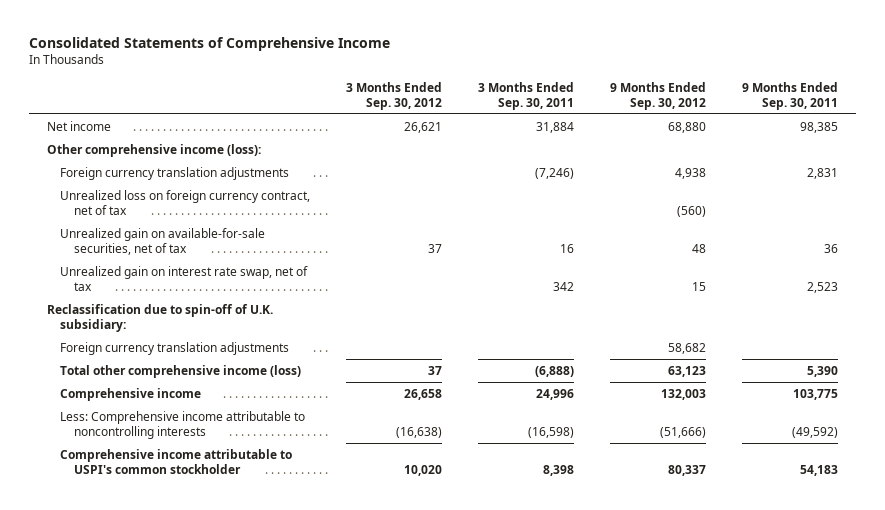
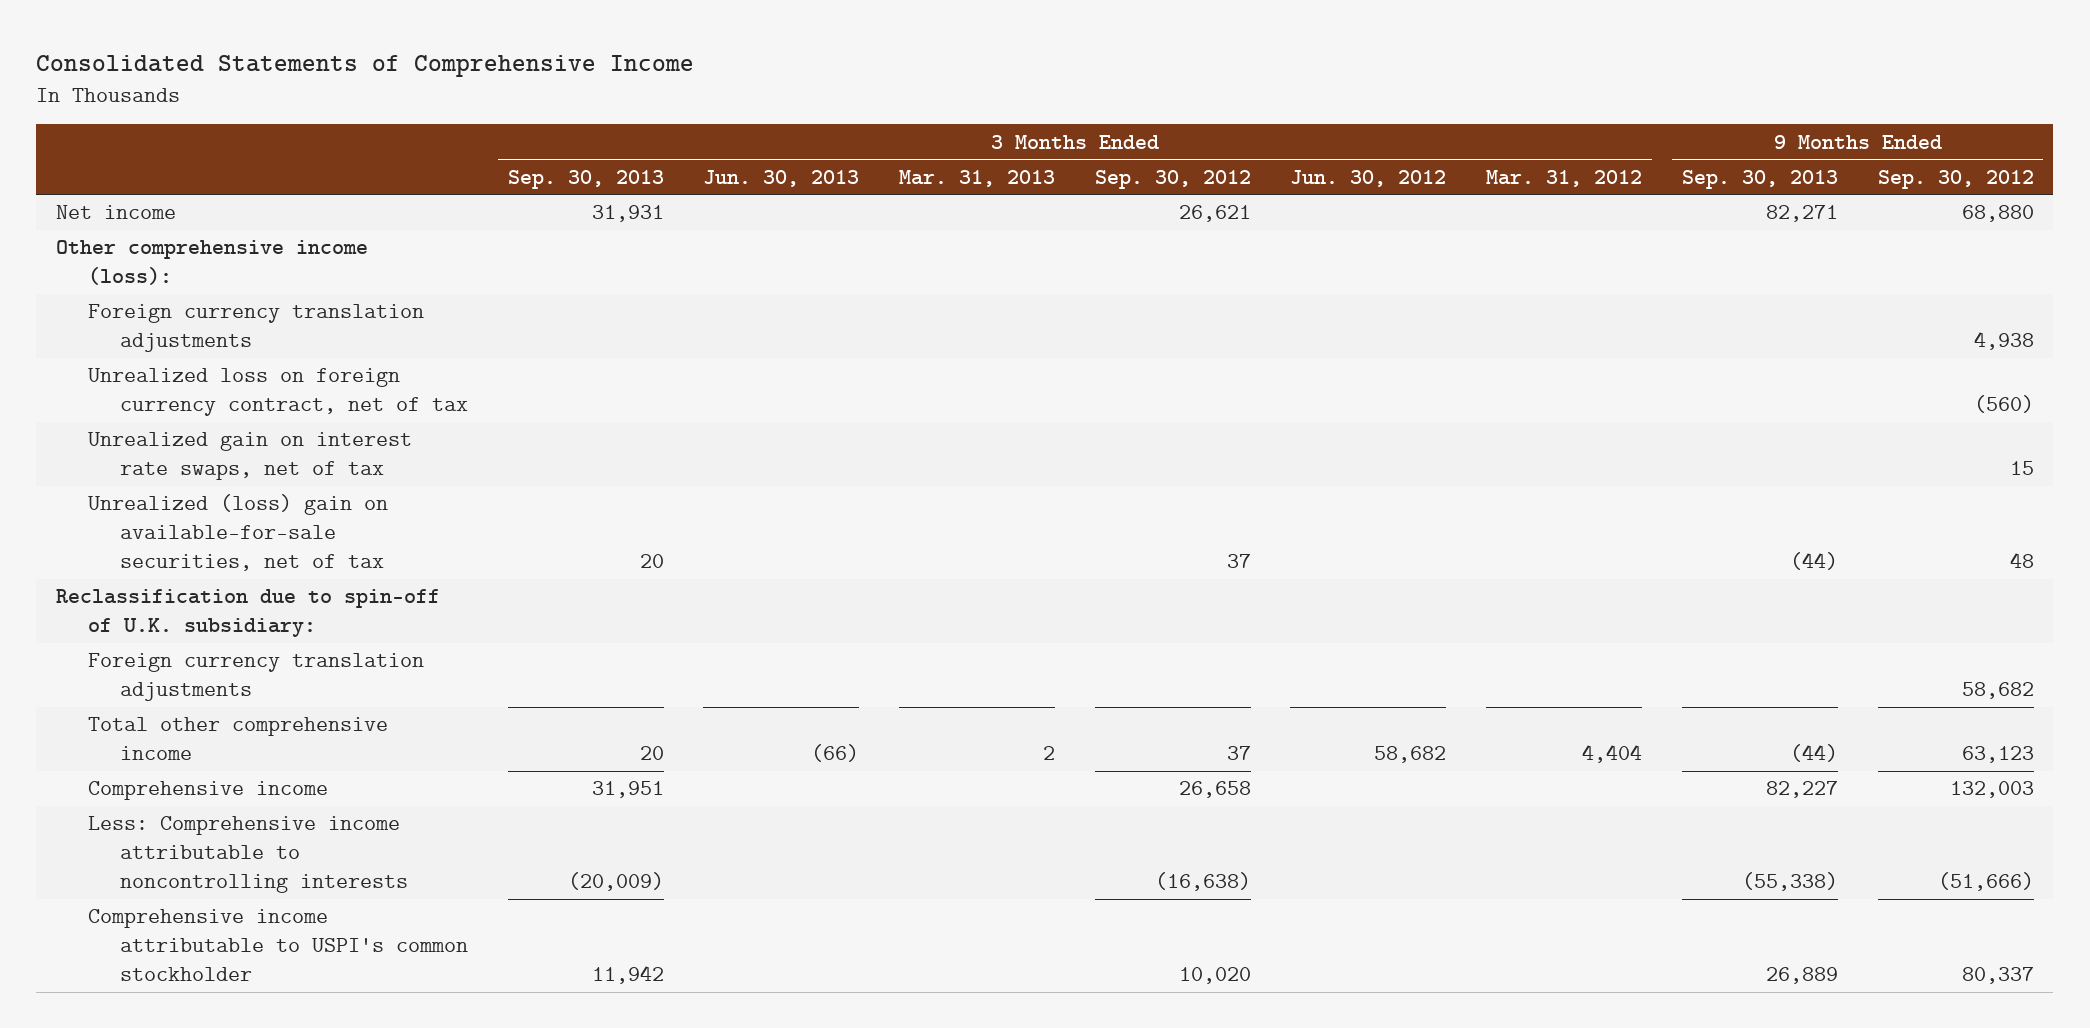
- | 3 Months Ended Sep. 30, 2012 | 3 Months Ended Sep. 30, 2011 | 9 Months Ended Sep. 30, 2012 | 9 Months Ended Sep. 30, 2011
+ | 3 Months Ended Sep. 30, 2013 | 3 Months Ended Jun. 30, 2013 | 3 Months Ended Mar. 31, 2013 | 3 Months Ended Sep. 30, 2012 | 3 Months Ended Jun. 30, 2012 | 3 Months Ended Mar. 31, 2012 | 9 Months Ended Sep. 30, 2013 | 9 Months Ended Sep. 30, 2012
- Unrealized gain on available-for-sale securities, net of tax | 37 | 16 | 48 | 36
- Unrealized gain on interest rate swap, net of tax | | 342 | 15 | 2,523
+ Unrealized gain on interest rate swaps, net of tax | | | | | | | | 15
+ Unrealized (loss) gain on available-for-sale securities, net of tax | 20 | | | 37 | | | (44) | 48
- Total other comprehensive income (loss) | 37 | (6,888) | 63,123 | 5,390
+ Total other comprehensive income | 20 | (66) | 2 | 37 | 58,682 | 4,404 | (44) | 63,123

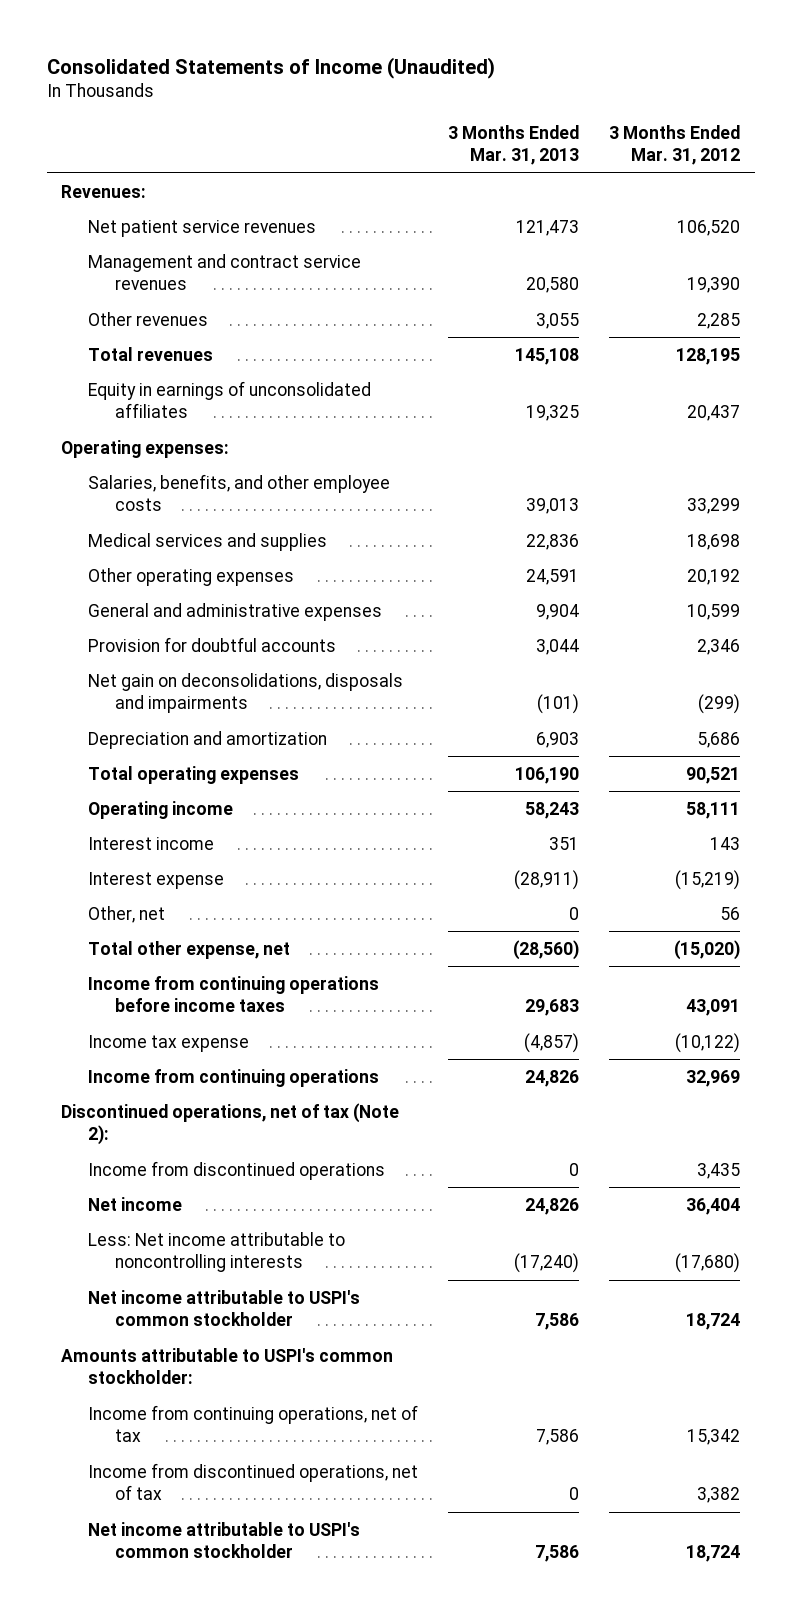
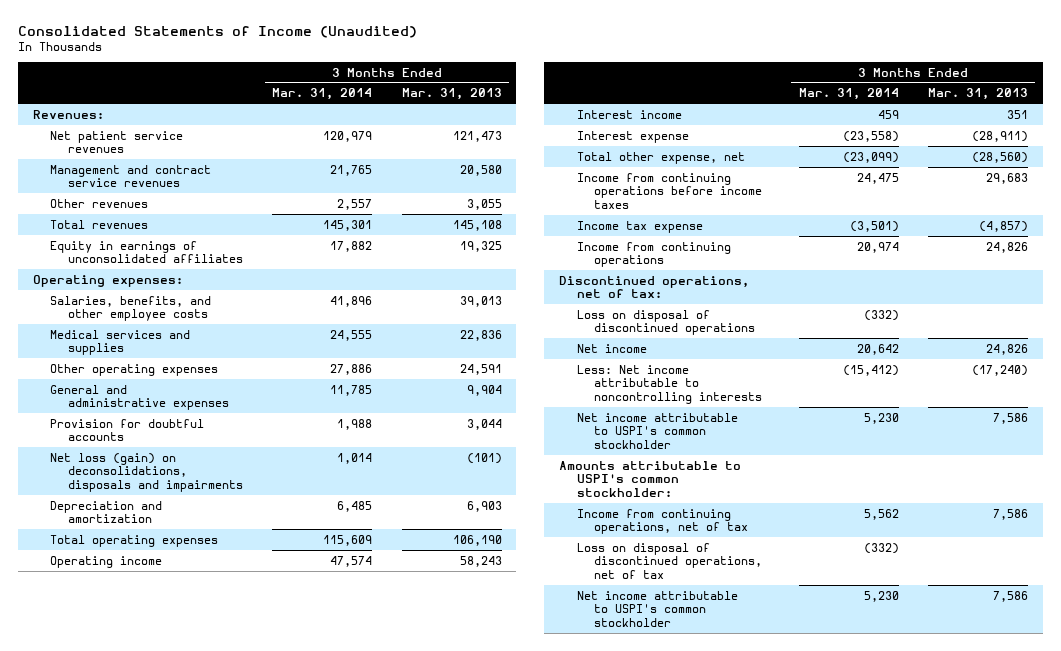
- | 3 Months Ended Mar. 31, 2013 | 3 Months Ended Mar. 31, 2012
+ | 3 Months Ended Mar. 31, 2014 | 3 Months Ended Mar. 31, 2013
- Net gain on deconsolidations, disposals and impairments | (101) | (299)
+ Net loss (gain) on deconsolidations, disposals and impairments | 1,014 | (101)
- Other, net | 0 | 56
- Discontinued operations, net of tax (Note 2):
- Income from discontinued operations | 0 | 3,435
+ Discontinued operations, net of tax:
+ Loss on disposal of discontinued operations | (332) |
- Income from discontinued operations, net of tax | 0 | 3,382
+ Loss on disposal of discontinued operations, net of tax | (332) |

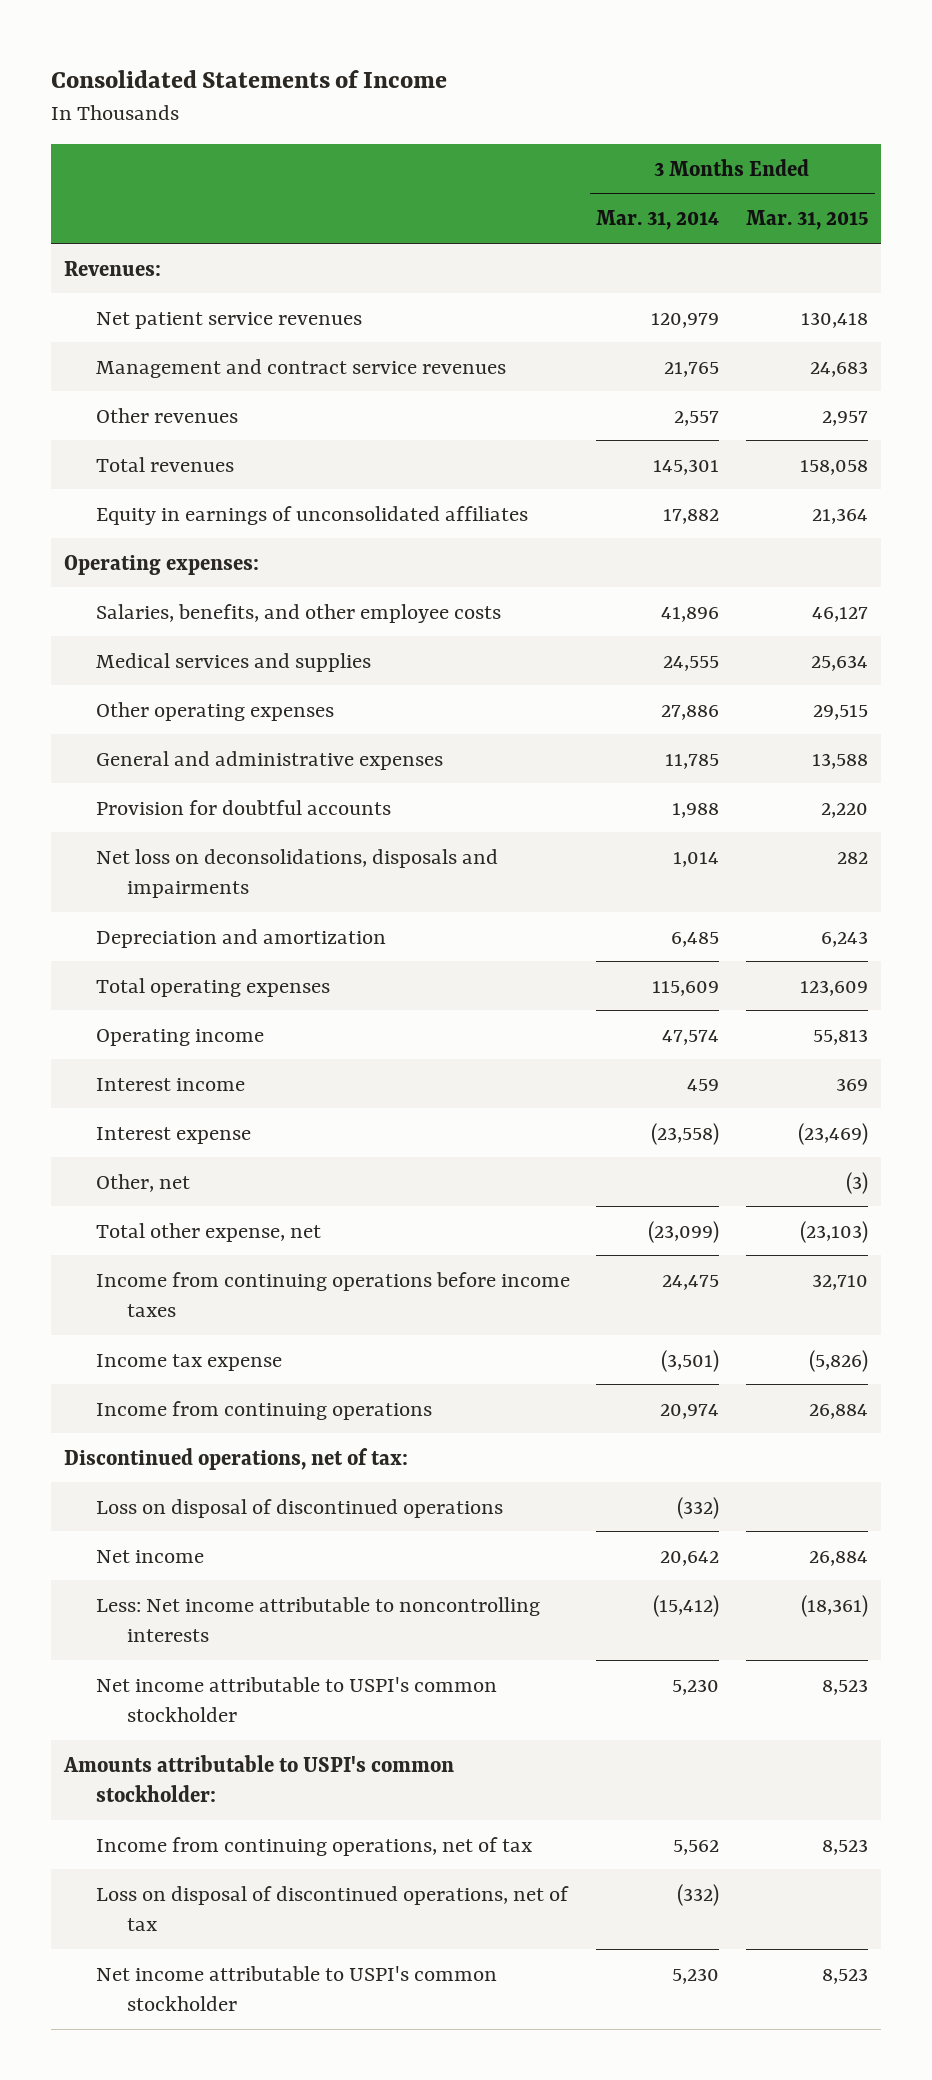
- Consolidated Statements of Income (Unaudited)
+ Consolidated Statements of Income
- | 3 Months Ended Mar. 31, 2014 | 3 Months Ended Mar. 31, 2013
+ | 3 Months Ended Mar. 31, 2014 | 3 Months Ended Mar. 31, 2015
- Net loss (gain) on deconsolidations, disposals and impairments | 1,014 | (101)
+ Net loss on deconsolidations, disposals and impairments | 1,014 | 282
+ Other, net | | (3)

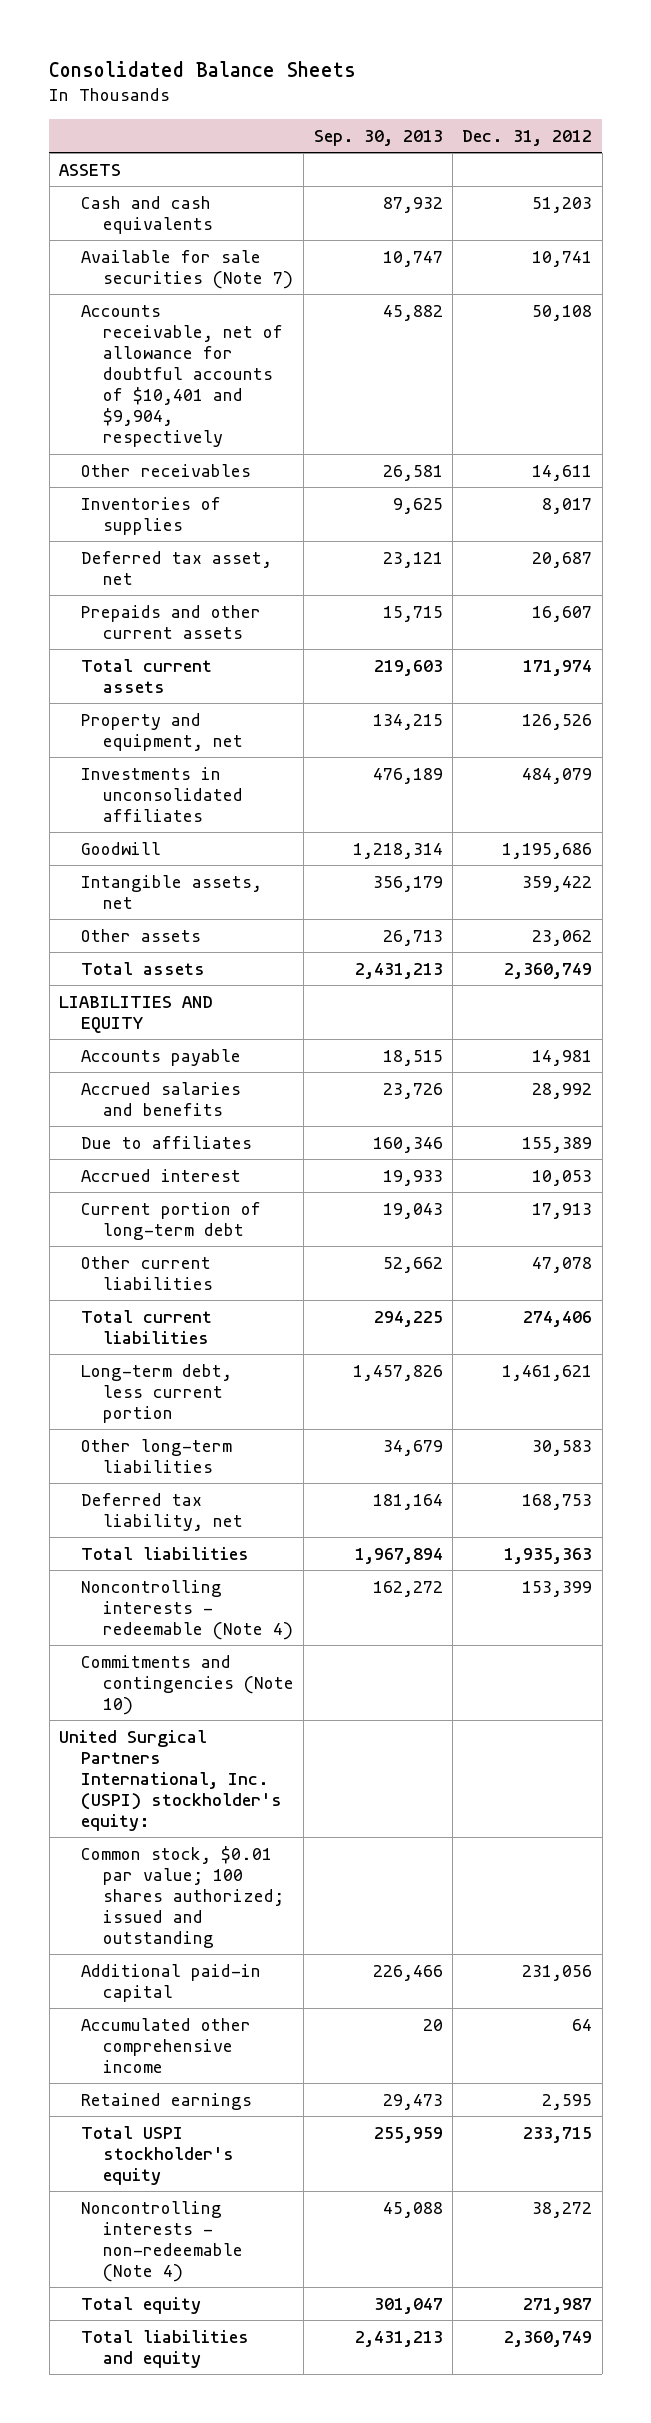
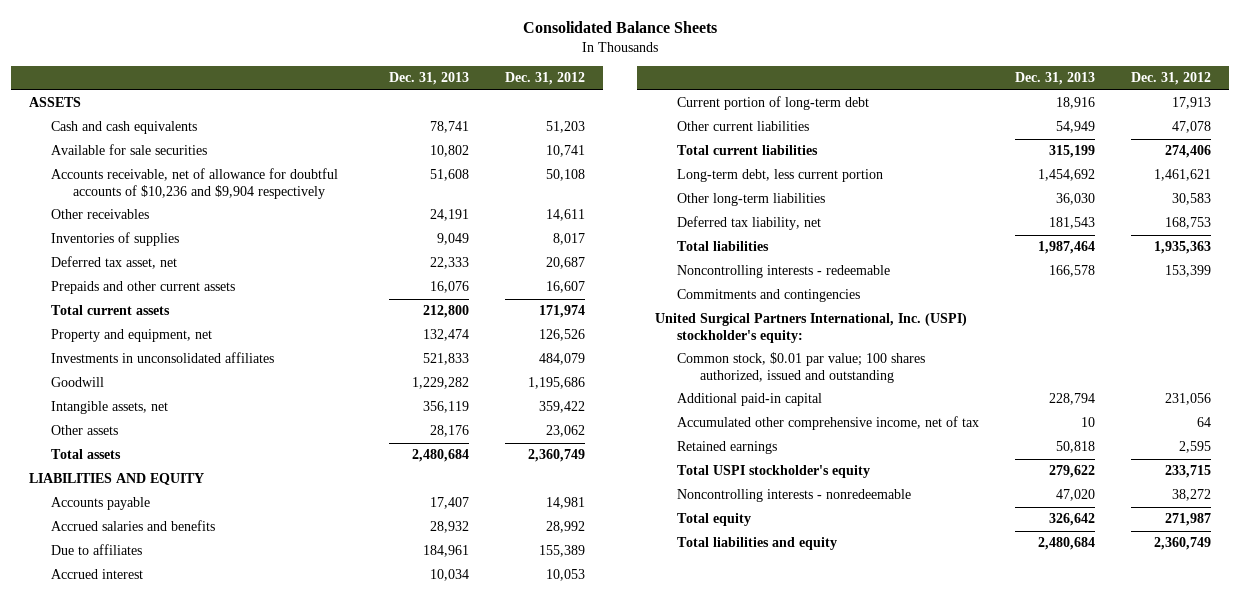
- | Sep. 30, 2013 | Dec. 31, 2012
+ | Dec. 31, 2013 | Dec. 31, 2012
- Available for sale securities (Note 7) | 10,747 | 10,741
- Accounts receivable, net of allowance for doubtful accounts of $10,401 and $9,904, respectively | 45,882 | 50,108
+ Available for sale securities | 10,802 | 10,741
+ Accounts receivable, net of allowance for doubtful accounts of $10,236 and $9,904 respectively | 51,608 | 50,108
- Noncontrolling interests - redeemable (Note 4) | 162,272 | 153,399
- Commitments and contingencies (Note 10)
+ Noncontrolling interests - redeemable | 166,578 | 153,399
+ Commitments and contingencies
- Common stock, $0.01 par value; 100 shares authorized; issued and outstanding
+ Common stock, $0.01 par value; 100 shares authorized, issued and outstanding
- Accumulated other comprehensive income | 20 | 64
+ Accumulated other comprehensive income, net of tax | 10 | 64
- Noncontrolling interests - non-redeemable (Note 4) | 45,088 | 38,272
+ Noncontrolling interests - nonredeemable | 47,020 | 38,272

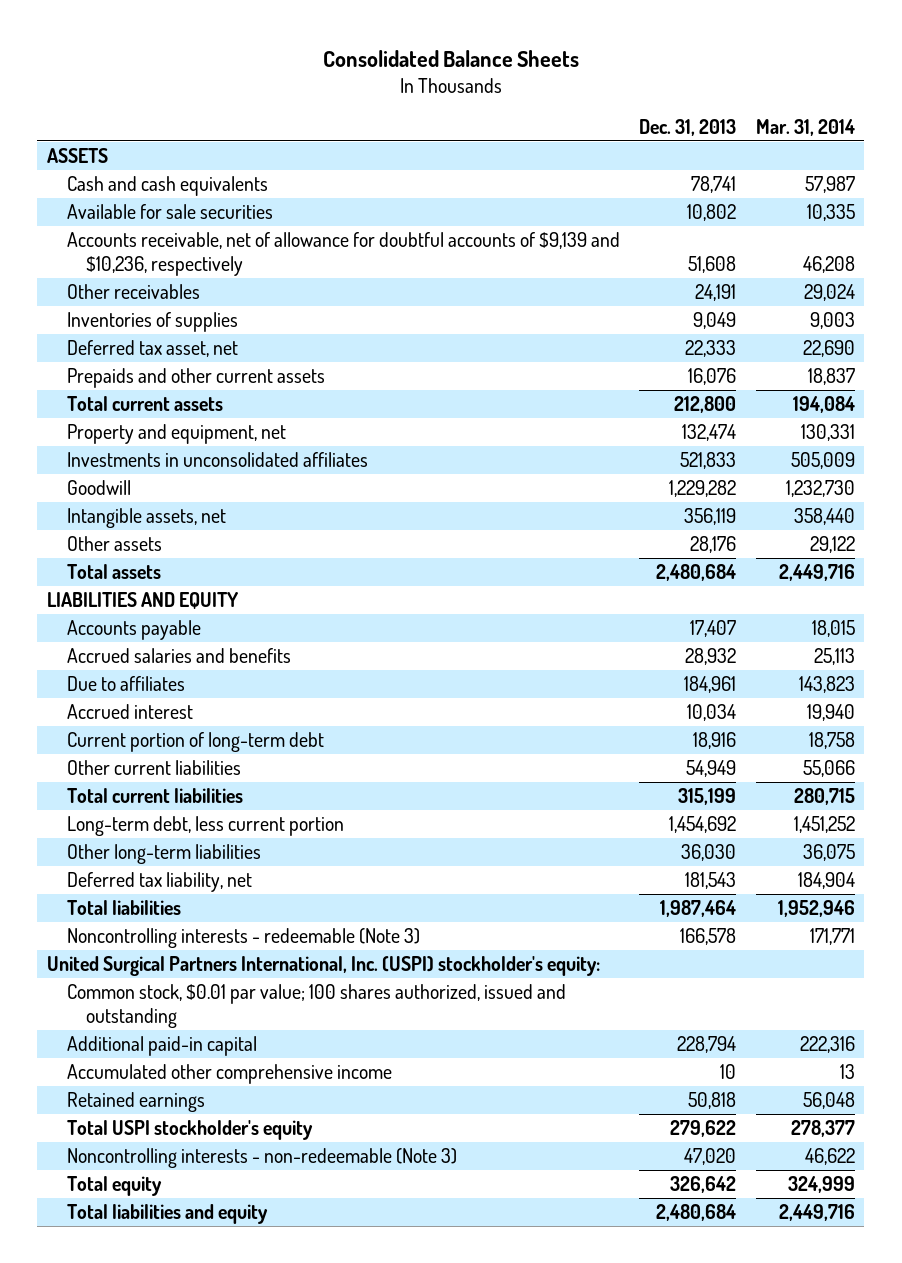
- | Dec. 31, 2013 | Dec. 31, 2012
+ | Dec. 31, 2013 | Mar. 31, 2014
- Accounts receivable, net of allowance for doubtful accounts of $10,236 and $9,904 respectively | 51,608 | 50,108
+ Accounts receivable, net of allowance for doubtful accounts of $9,139 and $10,236, respectively | 51,608 | 46,208
- Noncontrolling interests - redeemable | 166,578 | 153,399
- Commitments and contingencies
+ Noncontrolling interests - redeemable (Note 3) | 166,578 | 171,771
- Accumulated other comprehensive income, net of tax | 10 | 64
+ Accumulated other comprehensive income | 10 | 13
- Noncontrolling interests - nonredeemable | 47,020 | 38,272
+ Noncontrolling interests - non-redeemable (Note 3) | 47,020 | 46,622

